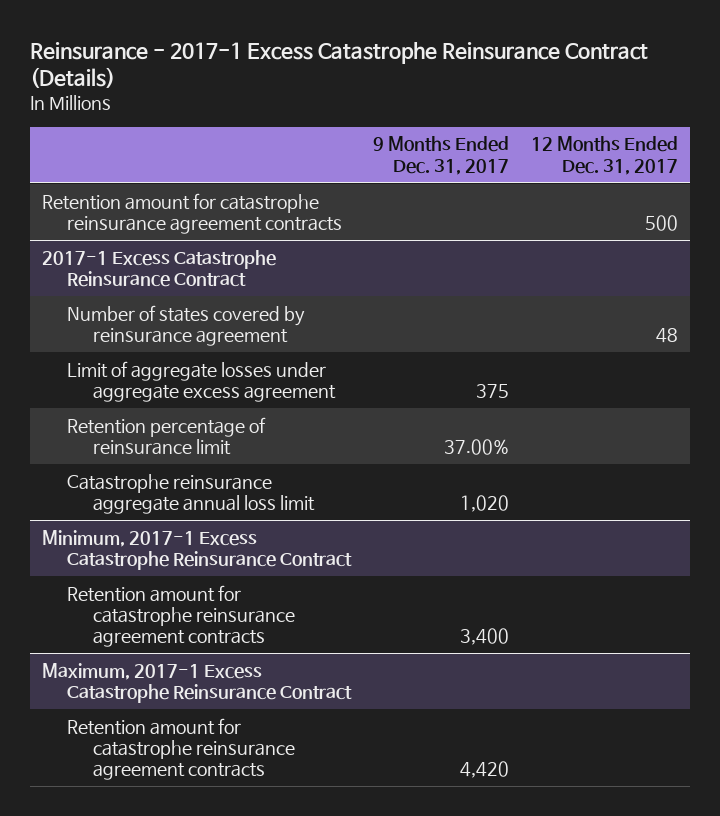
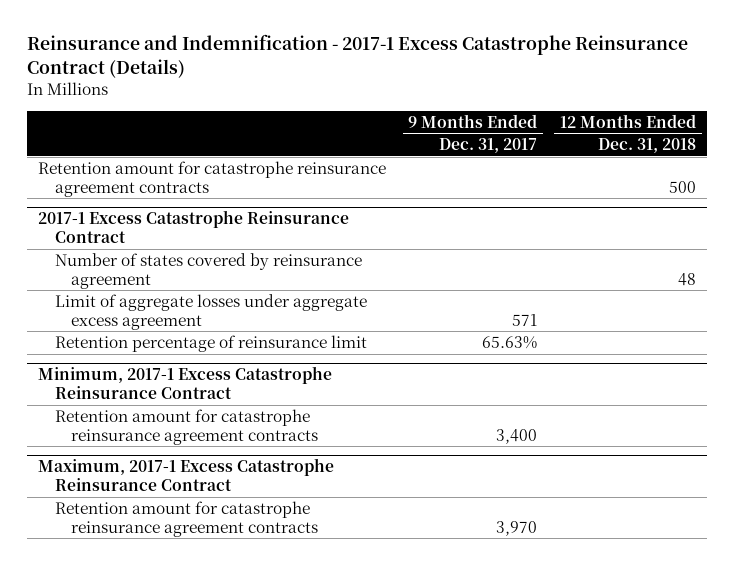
- Reinsurance - 2017-1 Excess Catastrophe Reinsurance Contract (Details)
+ Reinsurance and Indemnification - 2017-1 Excess Catastrophe Reinsurance Contract (Details)
- | 9 Months Ended Dec. 31, 2017 | 12 Months Ended Dec. 31, 2017
+ | 9 Months Ended Dec. 31, 2017 | 12 Months Ended Dec. 31, 2018
@ 2017-1 Excess Catastrophe Reinsurance Contract
- Limit of aggregate losses under aggregate excess agreement | 375 |
- Retention percentage of reinsurance limit | 37.00% |
- Catastrophe reinsurance aggregate annual loss limit | 1,020 |
+ Limit of aggregate losses under aggregate excess agreement | 571 |
+ Retention percentage of reinsurance limit | 65.63% |
@ Maximum, 2017-1 Excess Catastrophe Reinsurance Contract
- Retention amount for catastrophe reinsurance agreement contracts | 4,420 |
+ Retention amount for catastrophe reinsurance agreement contracts | 3,970 |

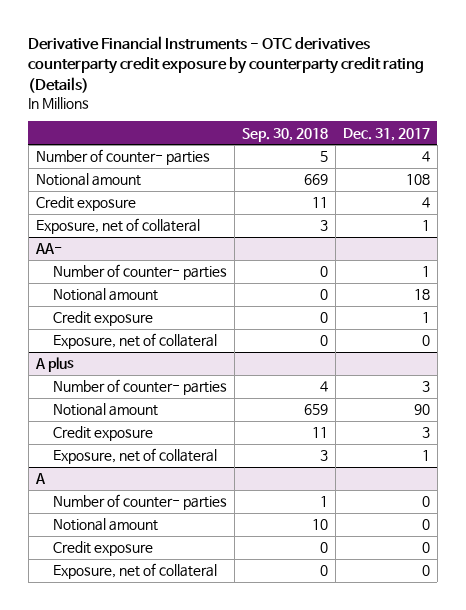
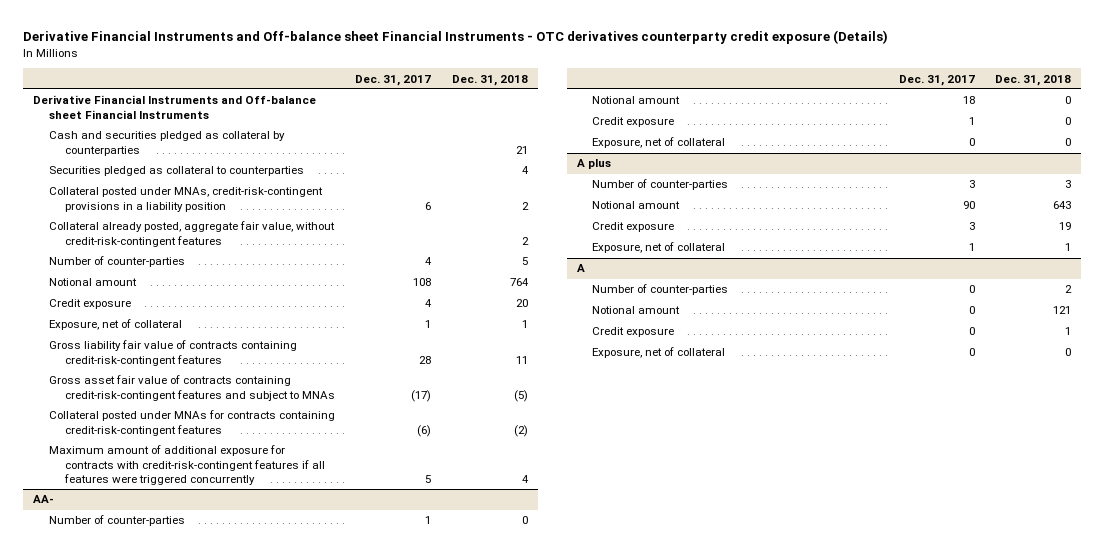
- Derivative Financial Instruments - OTC derivatives counterparty credit exposure by counterparty credit rating (Details)
+ Derivative Financial Instruments and Off-balance sheet Financial Instruments - OTC derivatives counterparty credit exposure (Details)
- | Sep. 30, 2018 | Dec. 31, 2017
+ | Dec. 31, 2017 | Dec. 31, 2018
- Number of counter- parties | 5 | 4
+ Derivative Financial Instruments and Off-balance sheet Financial Instruments
+ Cash and securities pledged as collateral by counterparties | | 21
+ Securities pledged as collateral to counterparties | | 4
+ Collateral posted under MNAs, credit-risk-contingent provisions in a liability position | 6 | 2
+ Collateral already posted, aggregate fair value, without credit-risk-contingent features | | 2
+ Number of counter-parties | 4 | 5
+ Gross liability fair value of contracts containing credit-risk-contingent features | 28 | 11
+ Gross asset fair value of contracts containing credit-risk-contingent features and subject to MNAs | (17) | (5)
+ Collateral posted under MNAs for contracts containing credit-risk-contingent features | (6) | (2)
+ Maximum amount of additional exposure for contracts with credit-risk-contingent features if all features were triggered concurrently | 5 | 4
@ AA-
- Number of counter- parties | 0 | 1
+ Number of counter-parties | 1 | 0
@ A plus
- Number of counter- parties | 4 | 3
+ Number of counter-parties | 3 | 3
@ A
- Number of counter- parties | 1 | 0
+ Number of counter-parties | 0 | 2

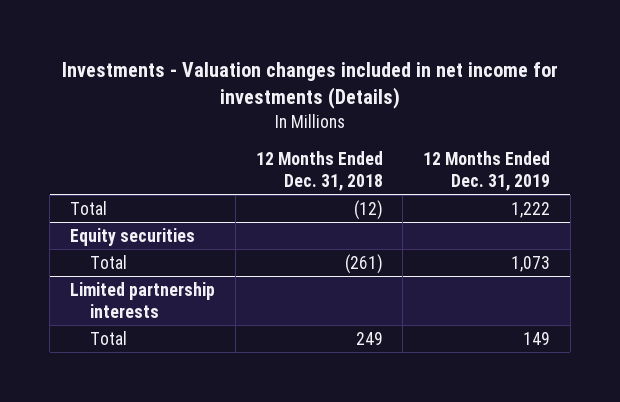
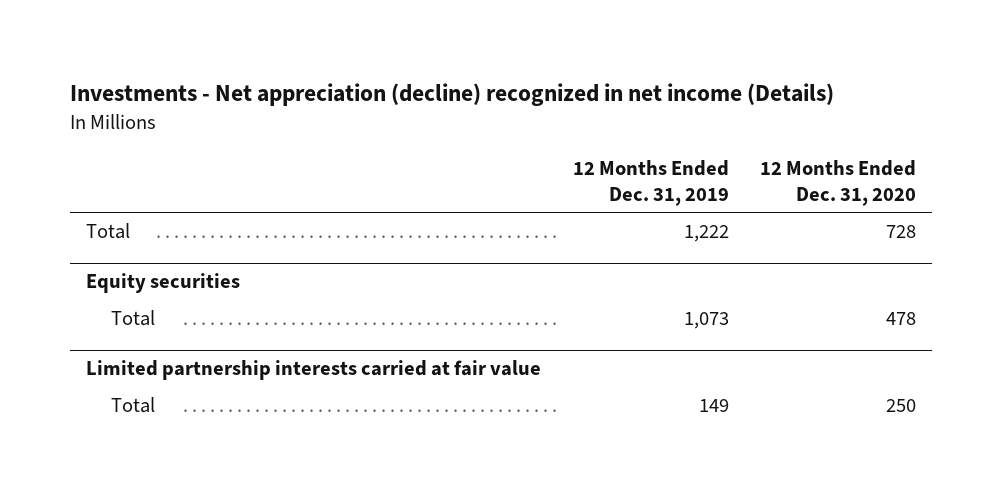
- Investments - Valuation changes included in net income for investments (Details)
+ Investments - Net appreciation (decline) recognized in net income (Details)
- | 12 Months Ended Dec. 31, 2018 | 12 Months Ended Dec. 31, 2019
+ | 12 Months Ended Dec. 31, 2019 | 12 Months Ended Dec. 31, 2020
- Limited partnership interests
+ Limited partnership interests carried at fair value

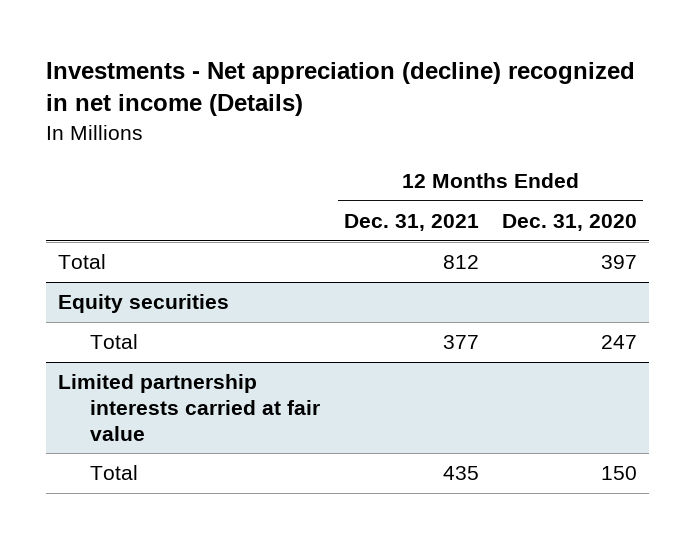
- | 12 Months Ended Dec. 31, 2019 | 12 Months Ended Dec. 31, 2020
+ | 12 Months Ended Dec. 31, 2021 | 12 Months Ended Dec. 31, 2020
- Total | 1,222 | 728
+ Total | 812 | 397
@ Equity securities
- Total | 1,073 | 478
+ Total | 377 | 247
@ Limited partnership interests carried at fair value
- Total | 149 | 250
+ Total | 435 | 150

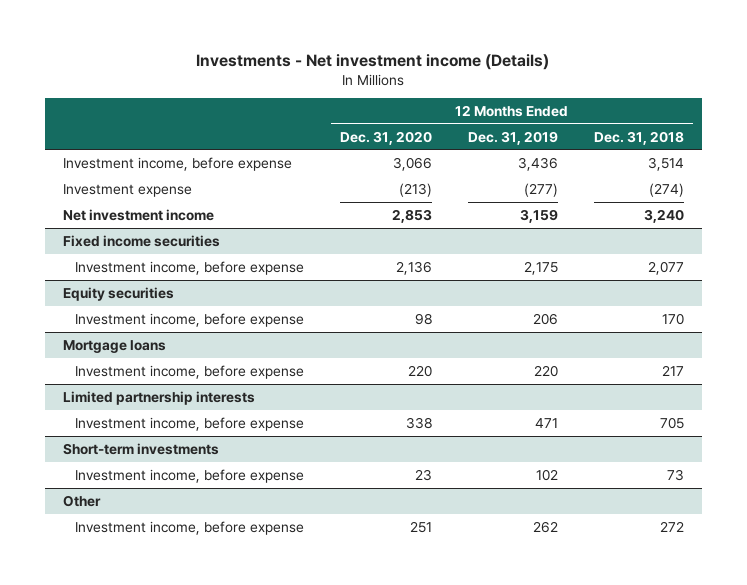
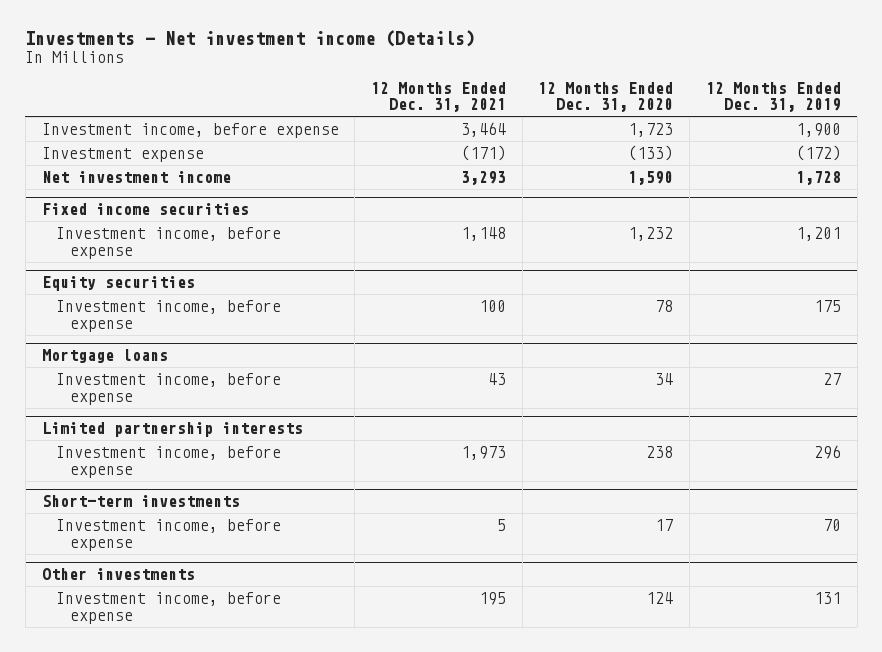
- | 12 Months Ended Dec. 31, 2020 | 12 Months Ended Dec. 31, 2019 | 12 Months Ended Dec. 31, 2018
+ | 12 Months Ended Dec. 31, 2021 | 12 Months Ended Dec. 31, 2020 | 12 Months Ended Dec. 31, 2019
- Investment income, before expense | 3,066 | 3,436 | 3,514
- Investment expense | (213) | (277) | (274)
- Net investment income | 2,853 | 3,159 | 3,240
+ Investment income, before expense | 3,464 | 1,723 | 1,900
+ Investment expense | (171) | (133) | (172)
+ Net investment income | 3,293 | 1,590 | 1,728
@ Fixed income securities
- Investment income, before expense | 2,136 | 2,175 | 2,077
+ Investment income, before expense | 1,148 | 1,232 | 1,201
@ Equity securities
- Investment income, before expense | 98 | 206 | 170
+ Investment income, before expense | 100 | 78 | 175
@ Mortgage loans
- Investment income, before expense | 220 | 220 | 217
+ Investment income, before expense | 43 | 34 | 27
@ Limited partnership interests
- Investment income, before expense | 338 | 471 | 705
+ Investment income, before expense | 1,973 | 238 | 296
@ Short-term investments
- Investment income, before expense | 23 | 102 | 73
- Other
- Investment income, before expense | 251 | 262 | 272
@ Short-term investments
+ Investment income, before expense | 5 | 17 | 70
+ Other investments
+ Investment income, before expense | 195 | 124 | 131

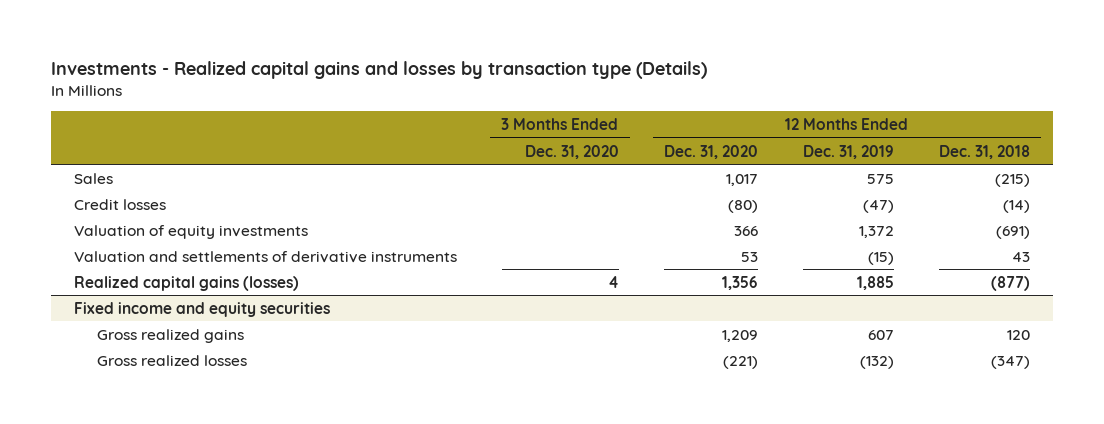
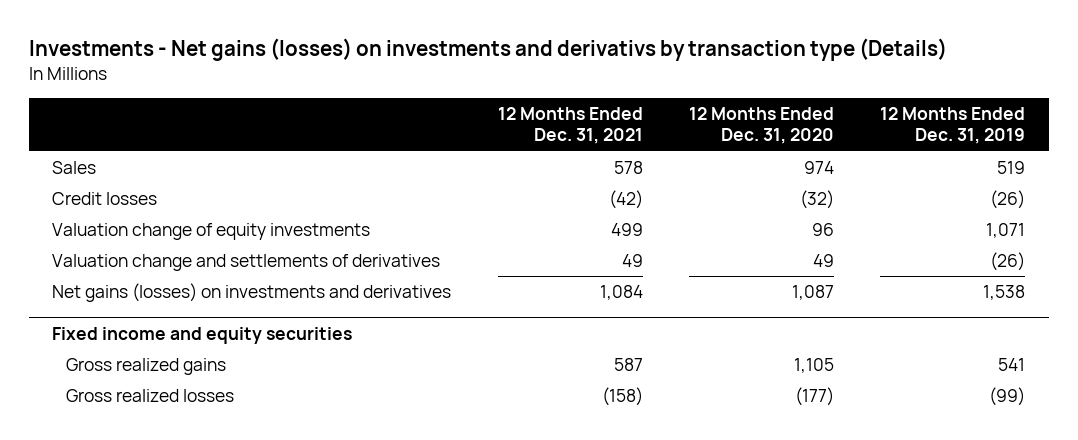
- Investments - Realized capital gains and losses by transaction type (Details)
+ Investments - Net gains (losses) on investments and derivativs by transaction type (Details)
- | 3 Months Ended Dec. 31, 2020 | 12 Months Ended Dec. 31, 2020 | 12 Months Ended Dec. 31, 2019 | 12 Months Ended Dec. 31, 2018
+ | 12 Months Ended Dec. 31, 2021 | 12 Months Ended Dec. 31, 2020 | 12 Months Ended Dec. 31, 2019
- Sales | | 1,017 | 575 | (215)
- Credit losses | | (80) | (47) | (14)
- Valuation of equity investments | | 366 | 1,372 | (691)
- Valuation and settlements of derivative instruments | | 53 | (15) | 43
- Realized capital gains (losses) | 4 | 1,356 | 1,885 | (877)
+ Sales | 578 | 974 | 519
+ Credit losses | (42) | (32) | (26)
+ Valuation change of equity investments | 499 | 96 | 1,071
+ Valuation change and settlements of derivatives | 49 | 49 | (26)
+ Net gains (losses) on investments and derivatives | 1,084 | 1,087 | 1,538
@ Fixed income and equity securities
- Gross realized gains | | 1,209 | 607 | 120
- Gross realized losses | | (221) | (132) | (347)
+ Gross realized gains | 587 | 1,105 | 541
+ Gross realized losses | (158) | (177) | (99)

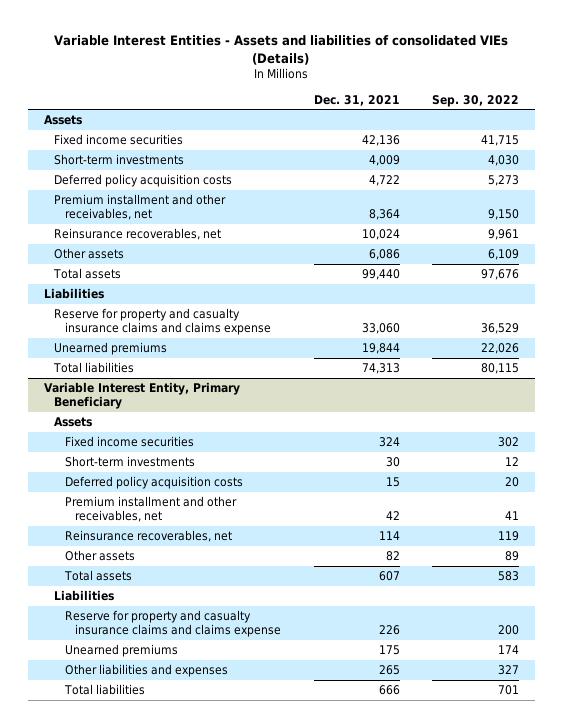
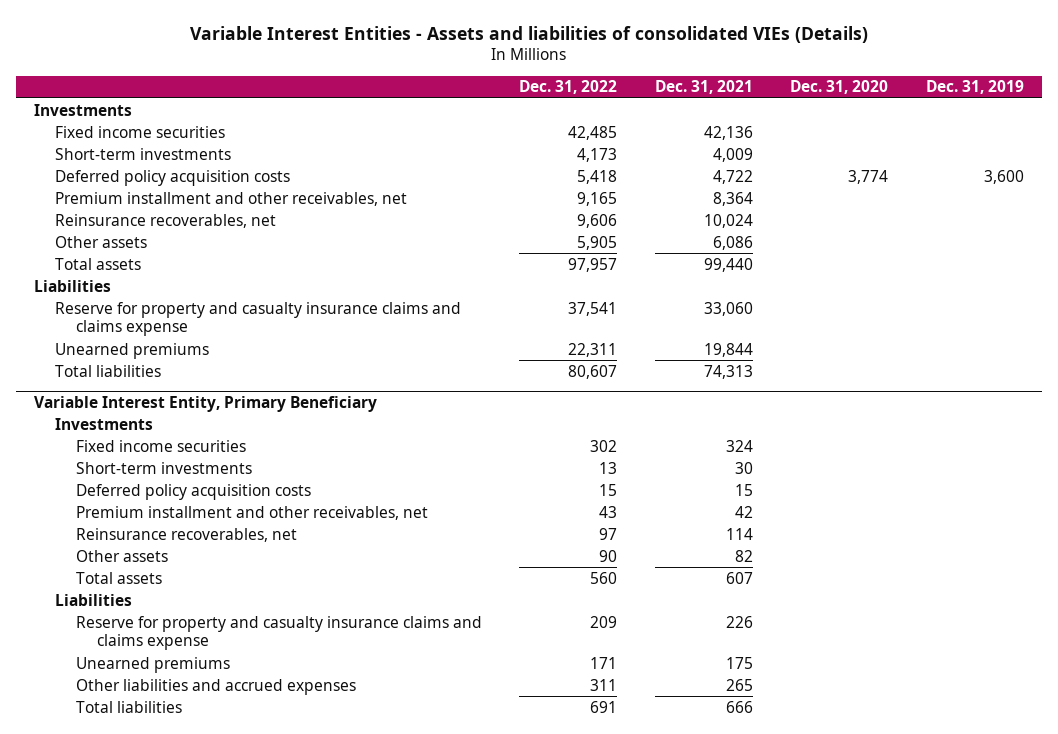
- | Dec. 31, 2021 | Sep. 30, 2022
+ | Dec. 31, 2022 | Dec. 31, 2021 | Dec. 31, 2020 | Dec. 31, 2019
- Assets
+ Investments
@ Variable Interest Entity, Primary Beneficiary
- Assets
+ Investments
- Other liabilities and expenses | 265 | 327
+ Other liabilities and accrued expenses | 311 | 265 | |

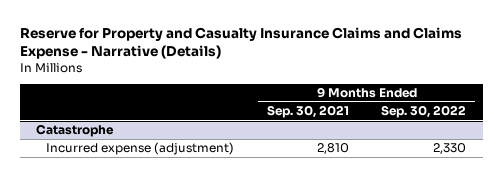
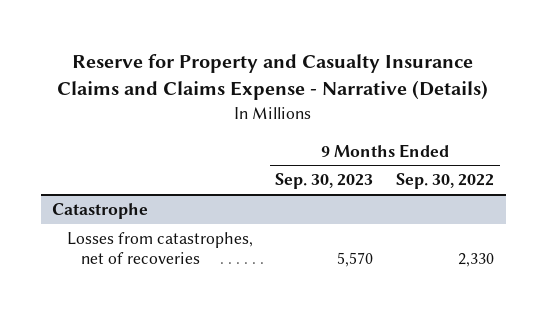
- | 9 Months Ended Sep. 30, 2021 | 9 Months Ended Sep. 30, 2022
+ | 9 Months Ended Sep. 30, 2023 | 9 Months Ended Sep. 30, 2022
@ Catastrophe
- Incurred expense (adjustment) | 2,810 | 2,330
+ Losses from catastrophes, net of recoveries | 5,570 | 2,330

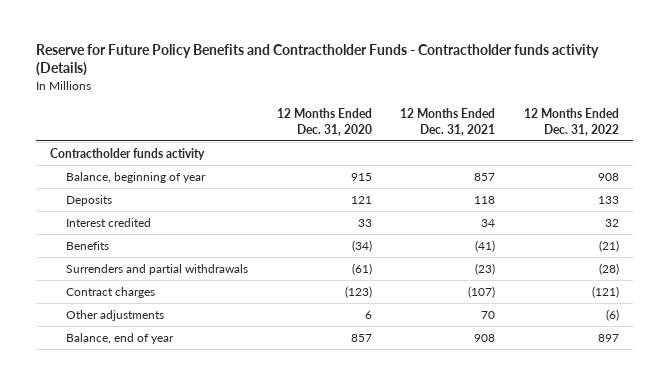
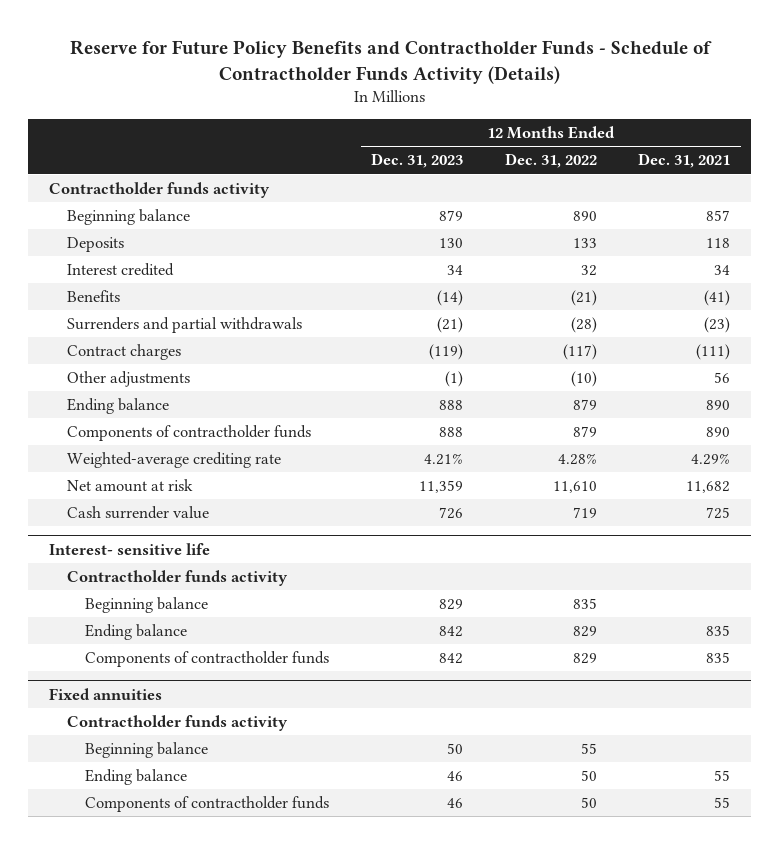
- Reserve for Future Policy Benefits and Contractholder Funds - Contractholder funds activity (Details)
+ Reserve for Future Policy Benefits and Contractholder Funds - Schedule of Contractholder Funds Activity (Details)
- | 12 Months Ended Dec. 31, 2020 | 12 Months Ended Dec. 31, 2021 | 12 Months Ended Dec. 31, 2022
+ | 12 Months Ended Dec. 31, 2023 | 12 Months Ended Dec. 31, 2022 | 12 Months Ended Dec. 31, 2021
- Balance, beginning of year | 915 | 857 | 908
+ Beginning balance | 879 | 890 | 857
- Contract charges | (123) | (107) | (121)
- Other adjustments | 6 | 70 | (6)
- Balance, end of year | 857 | 908 | 897
+ Contract charges | (119) | (117) | (111)
+ Other adjustments | (1) | (10) | 56
+ Ending balance | 888 | 879 | 890
+ Components of contractholder funds | 888 | 879 | 890
+ Weighted-average crediting rate | 4.21% | 4.28% | 4.29%
+ Net amount at risk | 11,359 | 11,610 | 11,682
+ Cash surrender value | 726 | 719 | 725
+ Interest- sensitive life
+ Contractholder funds activity
+ Beginning balance | 829 | 835 |
+ Ending balance | 842 | 829 | 835
+ Components of contractholder funds | 842 | 829 | 835
+ Fixed annuities
+ Contractholder funds activity
+ Beginning balance | 50 | 55 |
+ Ending balance | 46 | 50 | 55
+ Components of contractholder funds | 46 | 50 | 55

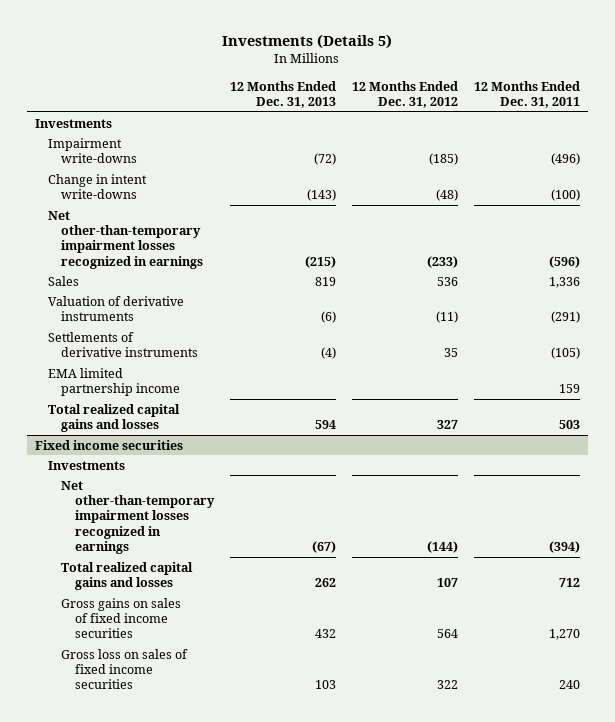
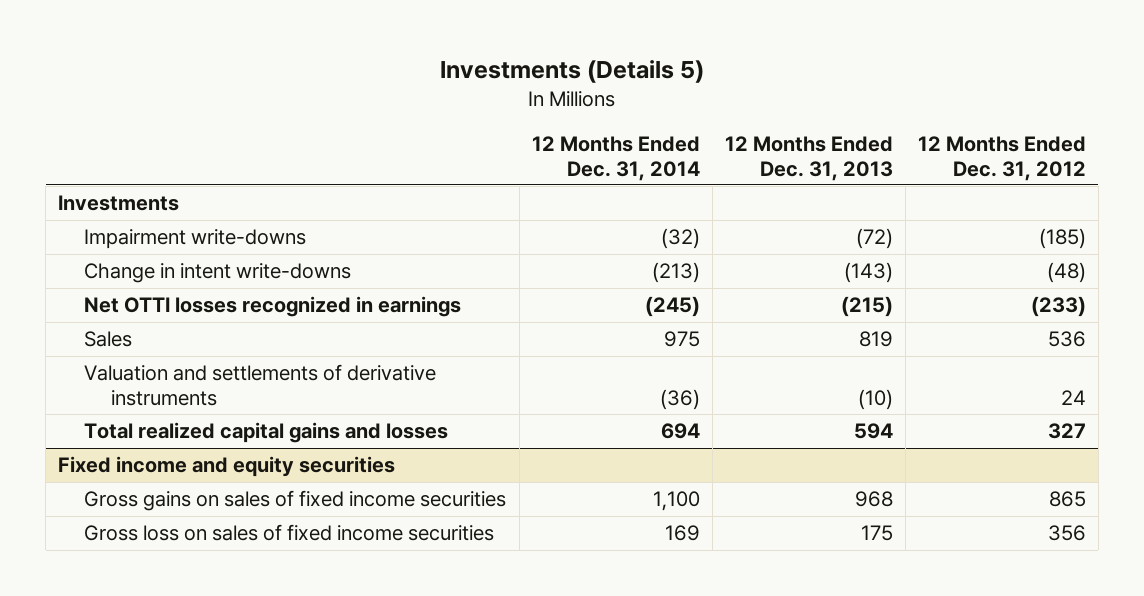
- | 12 Months Ended Dec. 31, 2013 | 12 Months Ended Dec. 31, 2012 | 12 Months Ended Dec. 31, 2011
+ | 12 Months Ended Dec. 31, 2014 | 12 Months Ended Dec. 31, 2013 | 12 Months Ended Dec. 31, 2012
- Net other-than-temporary impairment losses recognized in earnings | (215) | (233) | (596)
+ Net OTTI losses recognized in earnings | (245) | (215) | (233)
- Valuation of derivative instruments | (6) | (11) | (291)
- Settlements of derivative instruments | (4) | 35 | (105)
- EMA limited partnership income | | | 159
+ Valuation and settlements of derivative instruments | (36) | (10) | 24
- Fixed income securities
- Investments
- Net other-than-temporary impairment losses recognized in earnings | (67) | (144) | (394)
- Total realized capital gains and losses | 262 | 107 | 712
- Gross gains on sales of fixed income securities | 432 | 564 | 1,270
- Gross loss on sales of fixed income securities | 103 | 322 | 240
+ Fixed income and equity securities
+ Gross gains on sales of fixed income securities | 1,100 | 968 | 865
+ Gross loss on sales of fixed income securities | 169 | 175 | 356

